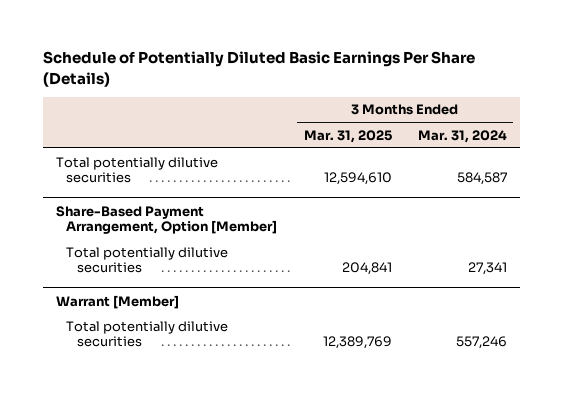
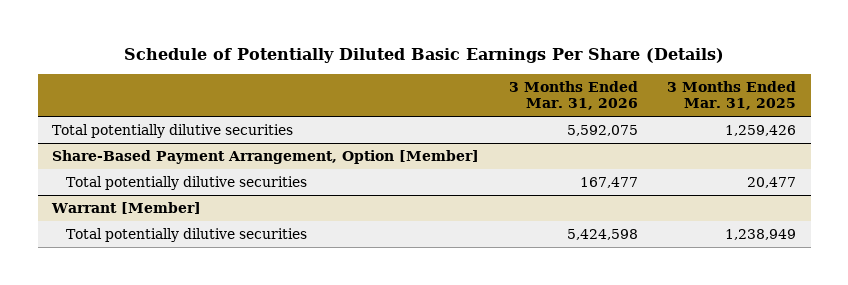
- | 3 Months Ended Mar. 31, 2025 | 3 Months Ended Mar. 31, 2024
+ | 3 Months Ended Mar. 31, 2026 | 3 Months Ended Mar. 31, 2025
- Total potentially dilutive securities | 12,594,610 | 584,587
+ Total potentially dilutive securities | 5,592,075 | 1,259,426
@ Share-Based Payment Arrangement, Option [Member]
- Total potentially dilutive securities | 204,841 | 27,341
+ Total potentially dilutive securities | 167,477 | 20,477
@ Warrant [Member]
- Total potentially dilutive securities | 12,389,769 | 557,246
+ Total potentially dilutive securities | 5,424,598 | 1,238,949

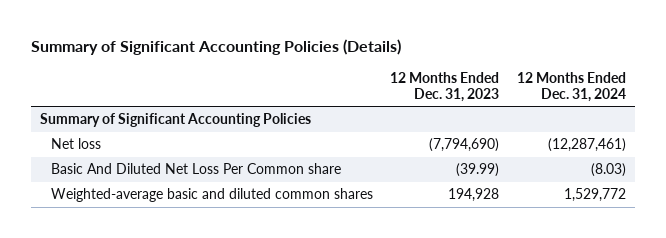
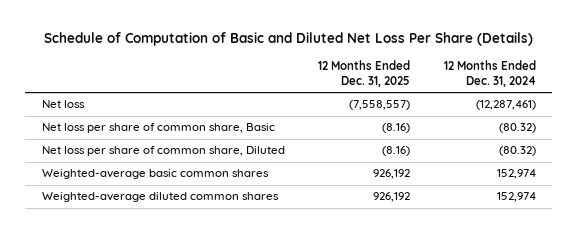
- Summary of Significant Accounting Policies (Details)
+ Schedule of Computation of Basic and Diluted Net Loss Per Share (Details)
- | 12 Months Ended Dec. 31, 2023 | 12 Months Ended Dec. 31, 2024
+ | 12 Months Ended Dec. 31, 2025 | 12 Months Ended Dec. 31, 2024
- Summary of Significant Accounting Policies
- Basic And Diluted Net Loss Per Common share | (39.99) | (8.03)
- Weighted-average basic and diluted common shares | 194,928 | 1,529,772
+ Net loss per share of common share, Basic | (8.16) | (80.32)
+ Net loss per share of common share, Diluted | (8.16) | (80.32)
+ Weighted-average basic common shares | 926,192 | 152,974
+ Weighted-average diluted common shares | 926,192 | 152,974

